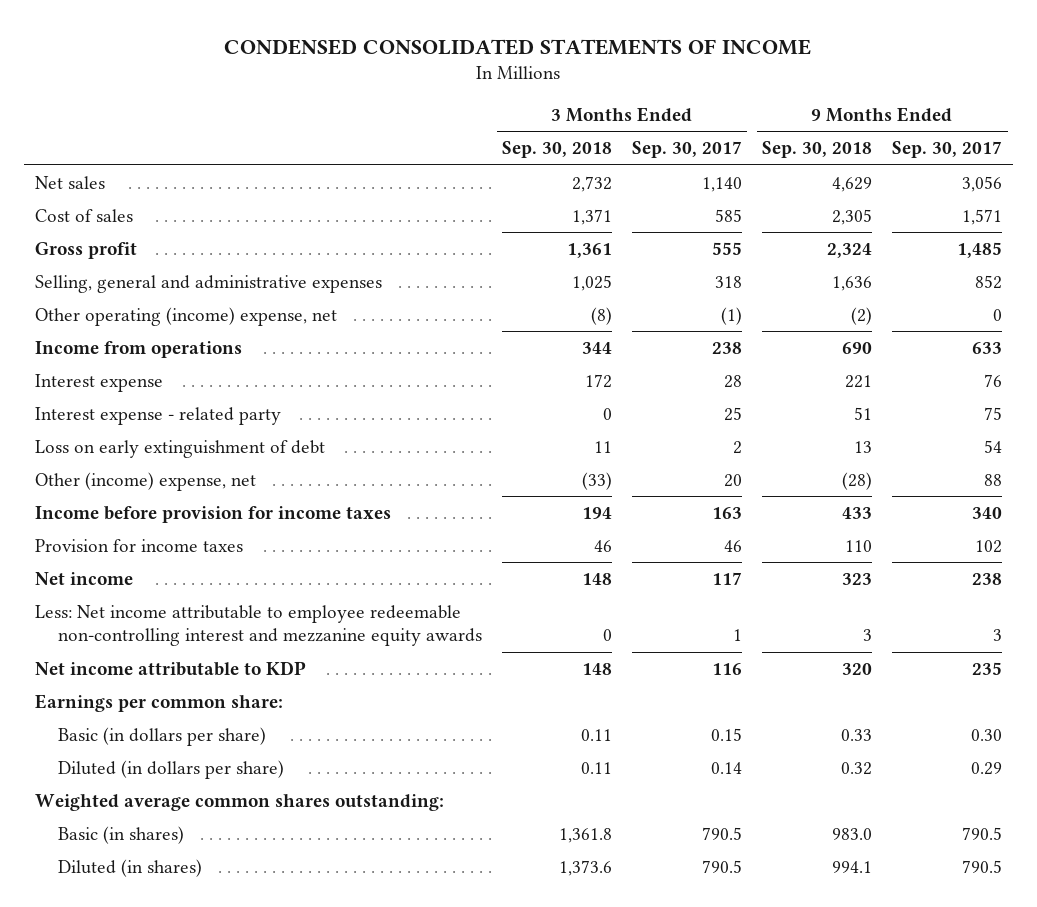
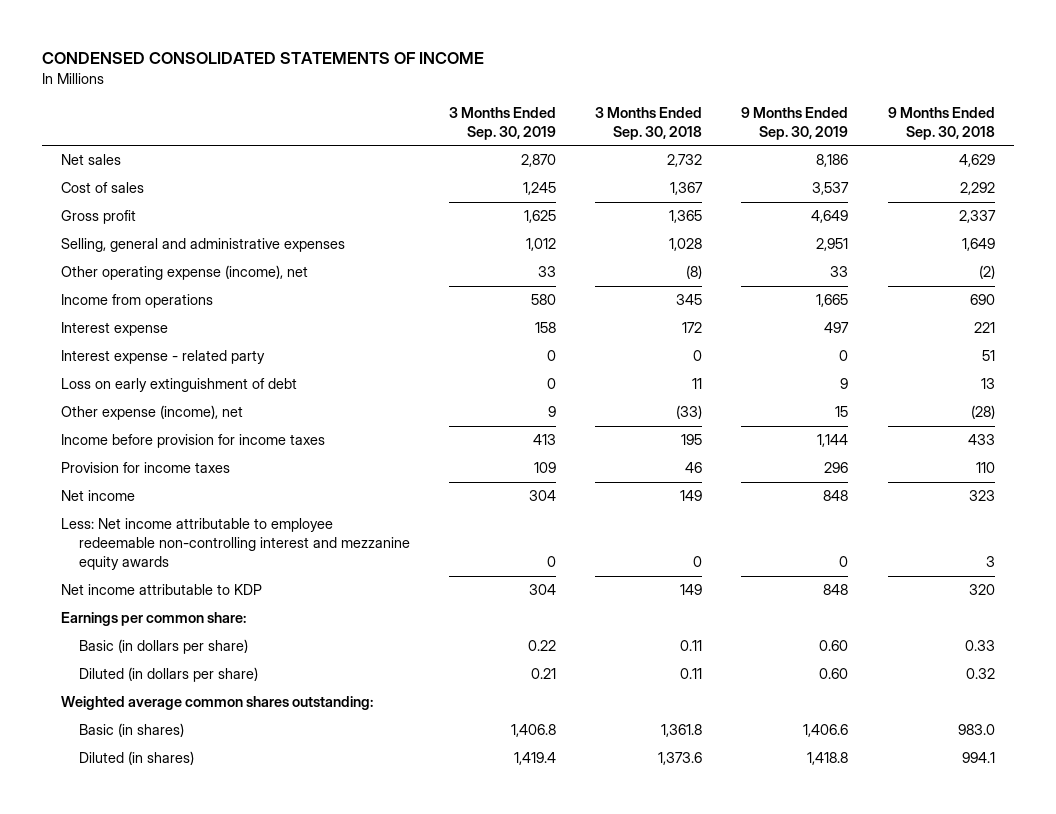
- | 3 Months Ended Sep. 30, 2018 | 3 Months Ended Sep. 30, 2017 | 9 Months Ended Sep. 30, 2018 | 9 Months Ended Sep. 30, 2017
+ | 3 Months Ended Sep. 30, 2019 | 3 Months Ended Sep. 30, 2018 | 9 Months Ended Sep. 30, 2019 | 9 Months Ended Sep. 30, 2018
- Cost of sales | 1,371 | 585 | 2,305 | 1,571
- Gross profit | 1,361 | 555 | 2,324 | 1,485
- Selling, general and administrative expenses | 1,025 | 318 | 1,636 | 852
- Other operating (income) expense, net | (8) | (1) | (2) | 0
- Income from operations | 344 | 238 | 690 | 633
+ Cost of sales | 1,245 | 1,367 | 3,537 | 2,292
+ Gross profit | 1,625 | 1,365 | 4,649 | 2,337
+ Selling, general and administrative expenses | 1,012 | 1,028 | 2,951 | 1,649
+ Other operating expense (income), net | 33 | (8) | 33 | (2)
+ Income from operations | 580 | 345 | 1,665 | 690
- Other (income) expense, net | (33) | 20 | (28) | 88
- Income before provision for income taxes | 194 | 163 | 433 | 340
+ Other expense (income), net | 9 | (33) | 15 | (28)
+ Income before provision for income taxes | 413 | 195 | 1,144 | 433
- Net income | 148 | 117 | 323 | 238
+ Net income | 304 | 149 | 848 | 323
- Net income attributable to KDP | 148 | 116 | 320 | 235
+ Net income attributable to KDP | 304 | 149 | 848 | 320

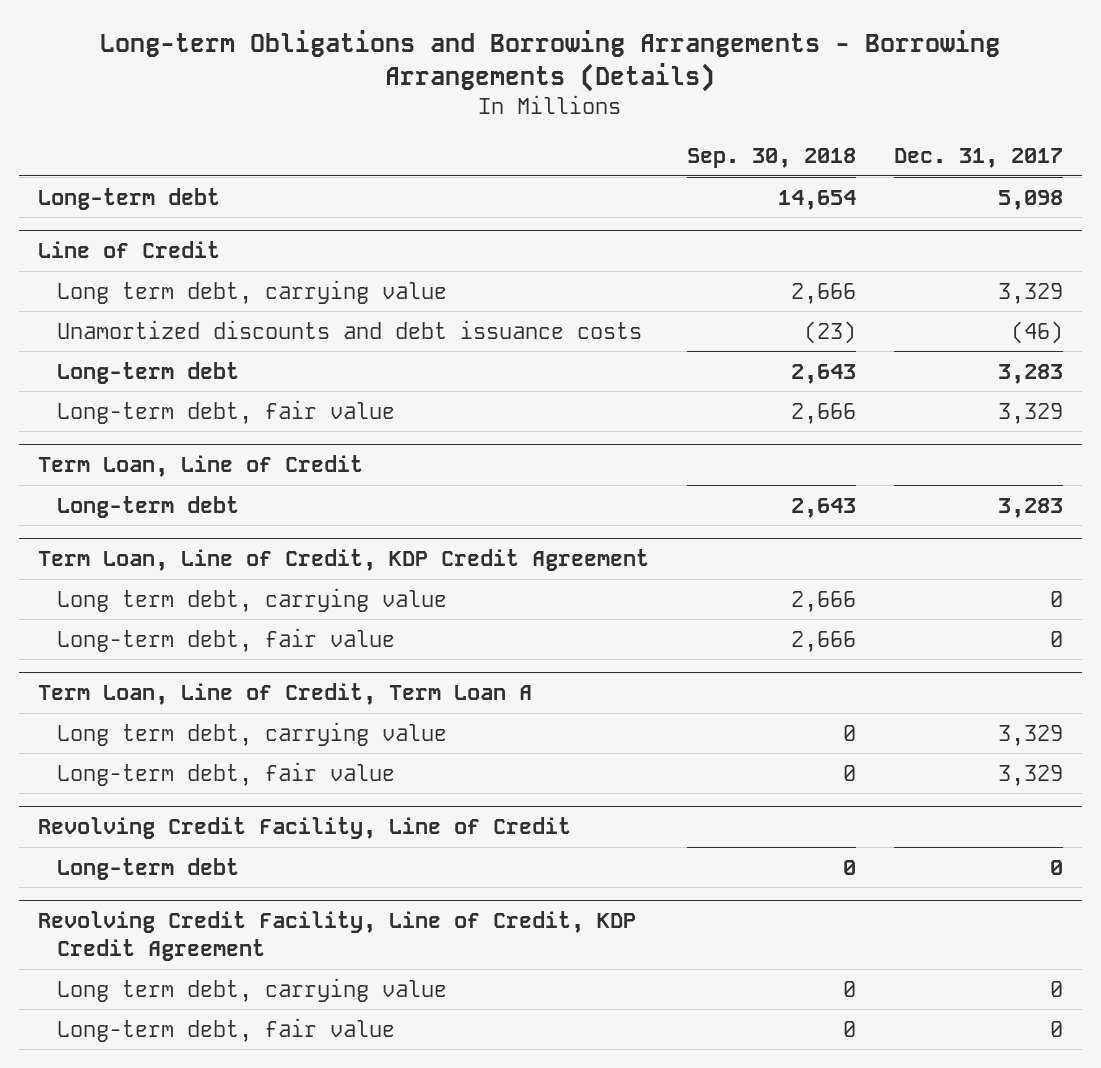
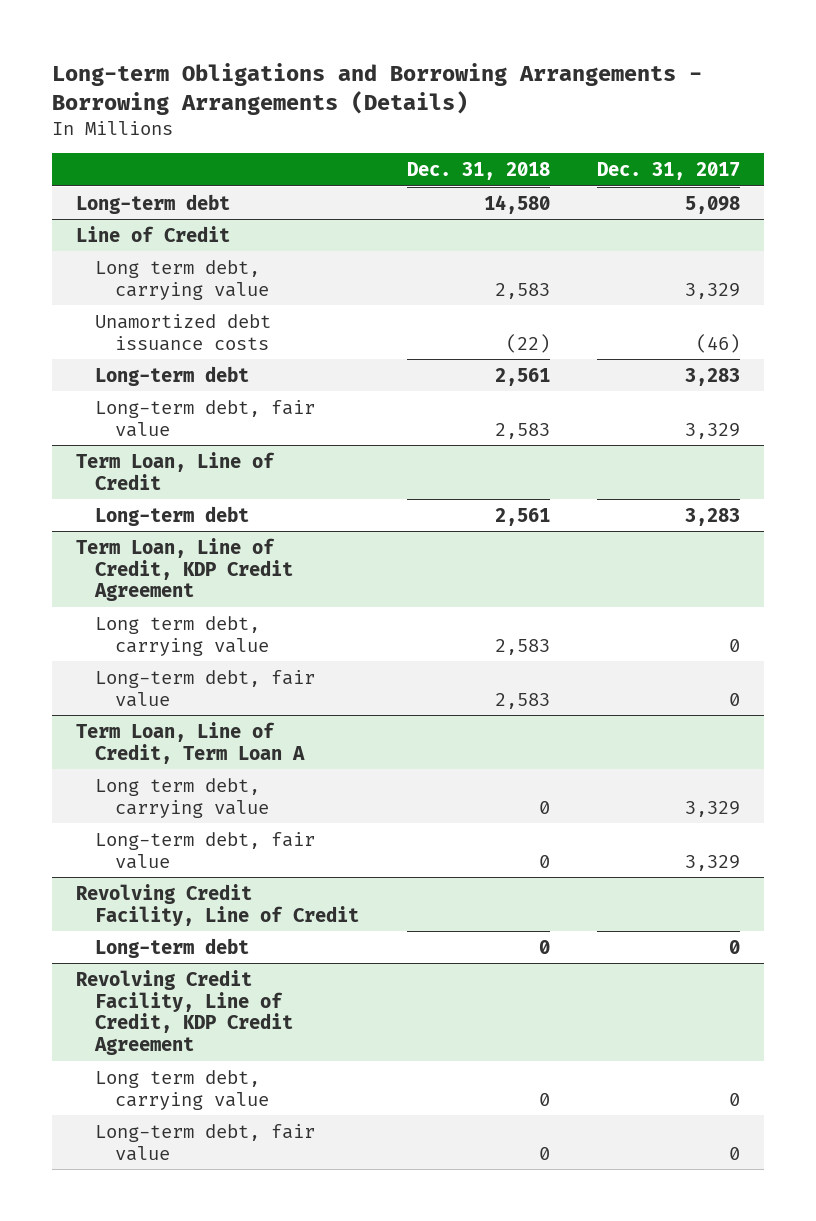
- | Sep. 30, 2018 | Dec. 31, 2017
+ | Dec. 31, 2018 | Dec. 31, 2017
@ Line of Credit
- Unamortized discounts and debt issuance costs | (23) | (46)
+ Unamortized debt issuance costs | (22) | (46)

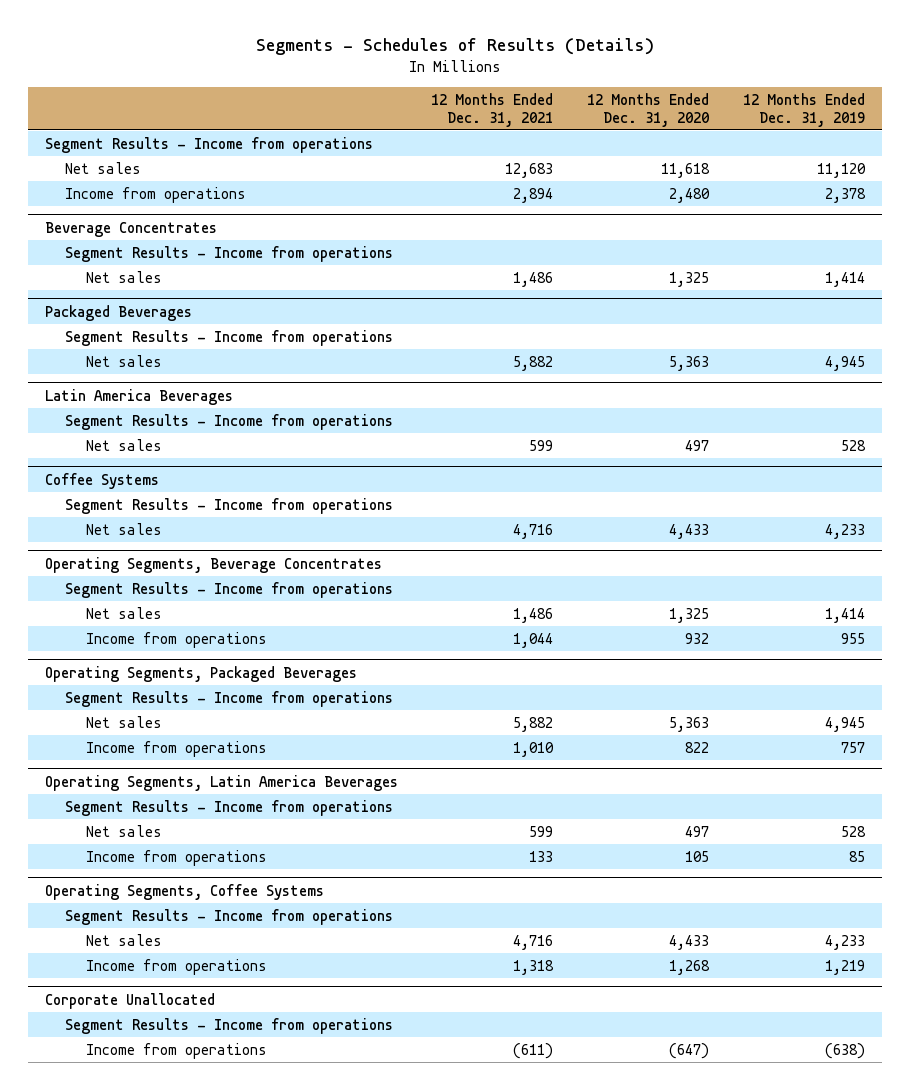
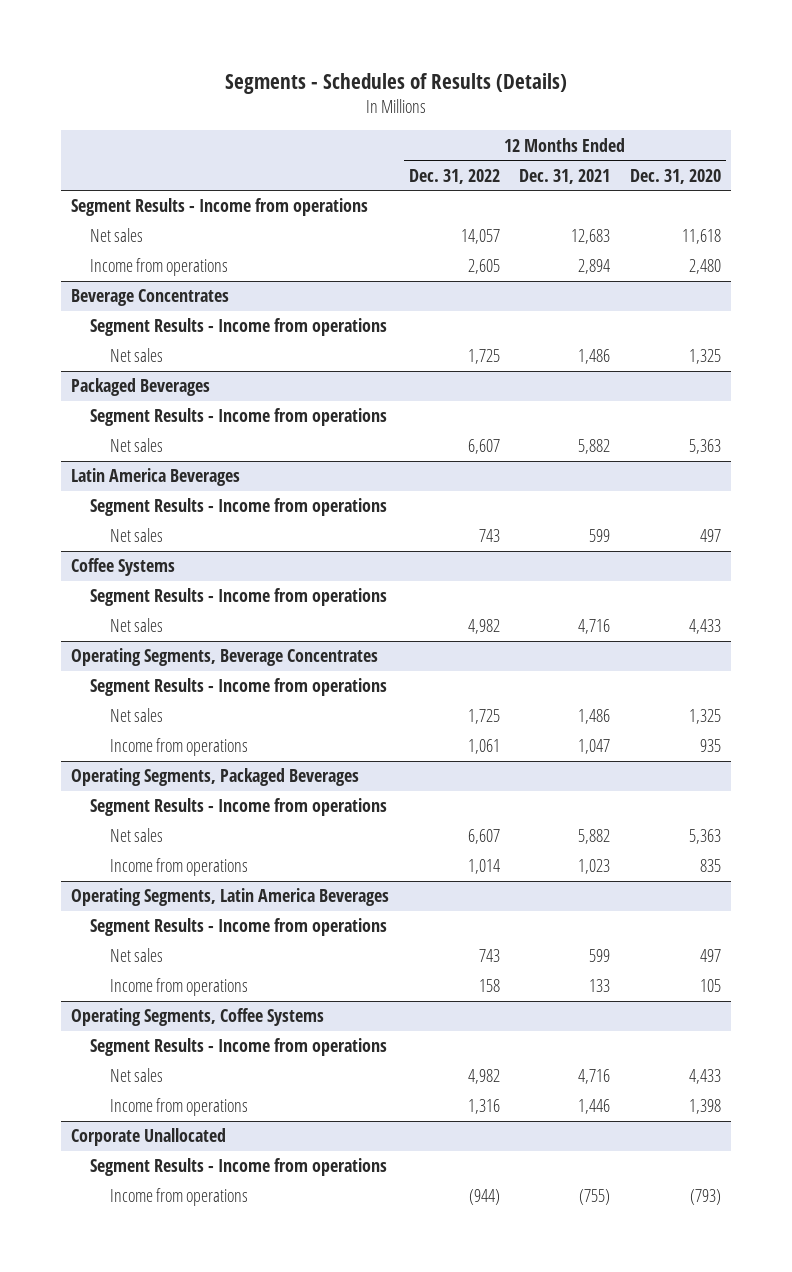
- | 12 Months Ended Dec. 31, 2021 | 12 Months Ended Dec. 31, 2020 | 12 Months Ended Dec. 31, 2019
+ | 12 Months Ended Dec. 31, 2022 | 12 Months Ended Dec. 31, 2021 | 12 Months Ended Dec. 31, 2020
@ Operating Segments, Beverage Concentrates
- Income from operations | 1,044 | 932 | 955
+ Income from operations | 1,061 | 1,047 | 935
@ Operating Segments, Packaged Beverages
- Income from operations | 1,010 | 822 | 757
+ Income from operations | 1,014 | 1,023 | 835
@ Operating Segments, Coffee Systems
- Income from operations | 1,318 | 1,268 | 1,219
+ Income from operations | 1,316 | 1,446 | 1,398
@ Corporate Unallocated
- Income from operations | (611) | (647) | (638)
+ Income from operations | (944) | (755) | (793)

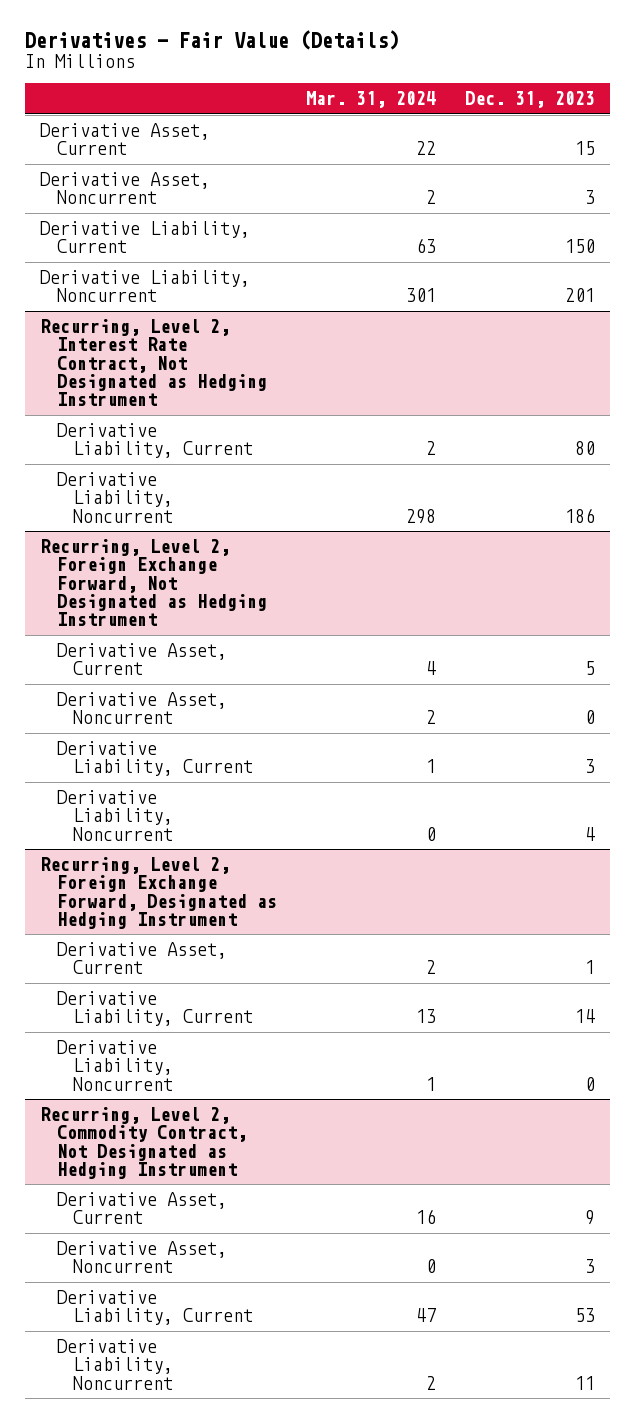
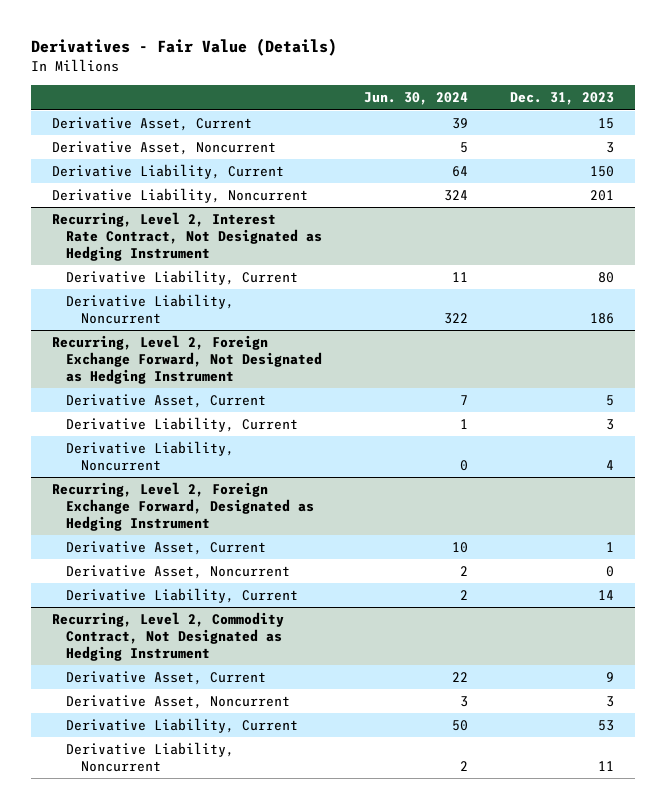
- | Mar. 31, 2024 | Dec. 31, 2023
+ | Jun. 30, 2024 | Dec. 31, 2023
@ Recurring, Level 2, Foreign Exchange Forward, Not Designated as Hedging Instrument
- Derivative Asset, Noncurrent | 2 | 0
@ Recurring, Level 2, Foreign Exchange Forward, Designated as Hedging Instrument
+ Derivative Asset, Noncurrent | 2 | 0
- Derivative Liability, Noncurrent | 1 | 0

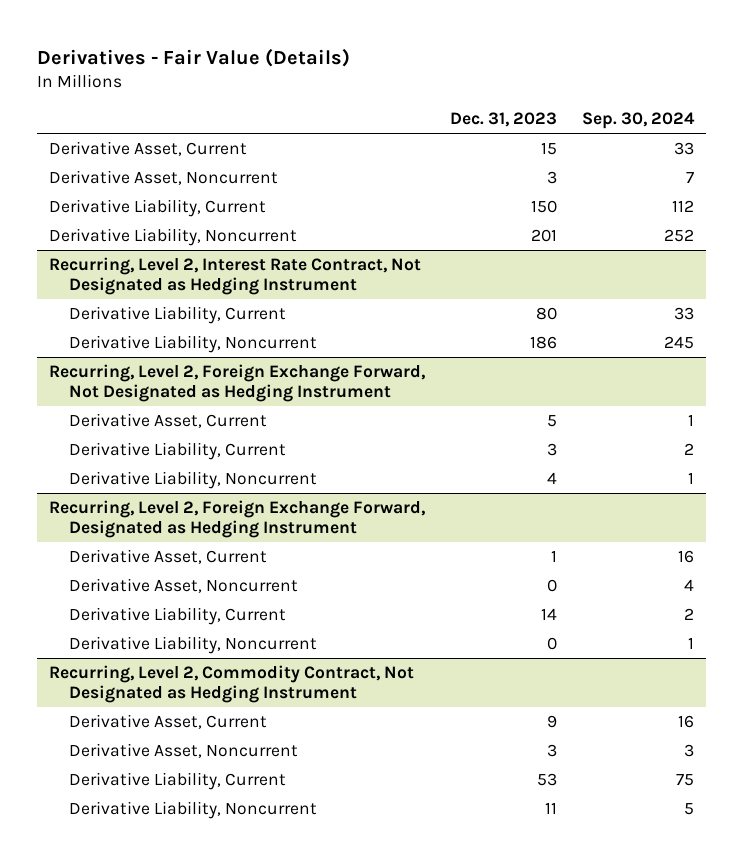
- | Jun. 30, 2024 | Dec. 31, 2023
+ | Dec. 31, 2023 | Sep. 30, 2024
@ Recurring, Level 2, Foreign Exchange Forward, Designated as Hedging Instrument
+ Derivative Liability, Noncurrent | 0 | 1

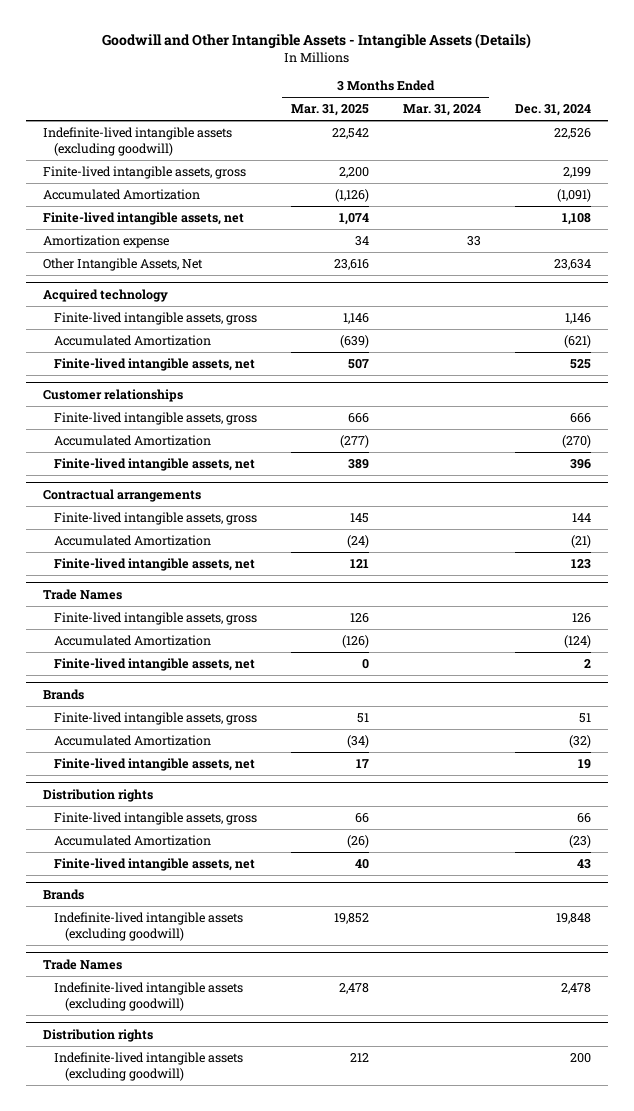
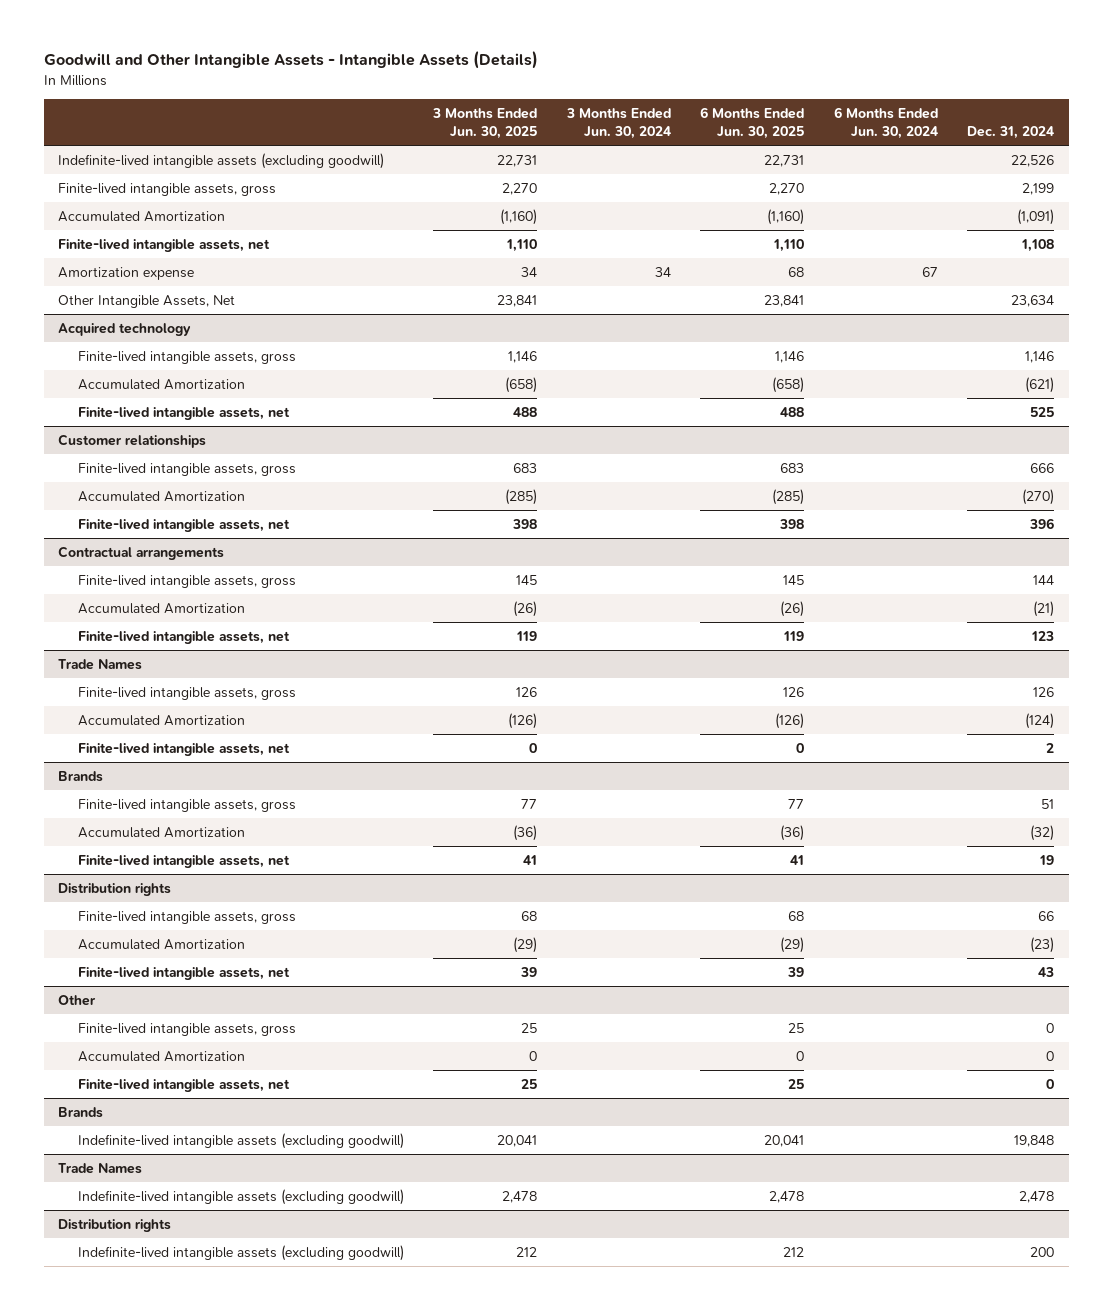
- | 3 Months Ended Mar. 31, 2025 | 3 Months Ended Mar. 31, 2024 | Dec. 31, 2024
+ | 3 Months Ended Jun. 30, 2025 | 3 Months Ended Jun. 30, 2024 | 6 Months Ended Jun. 30, 2025 | 6 Months Ended Jun. 30, 2024 | Dec. 31, 2024
+ Other
+ Finite-lived intangible assets, gross | 25 | | 25 | | 0
+ Accumulated Amortization | 0 | | 0 | | 0
+ Finite-lived intangible assets, net | 25 | | 25 | | 0

